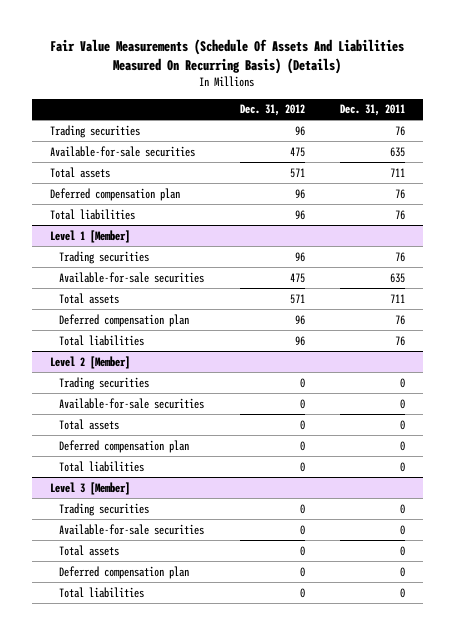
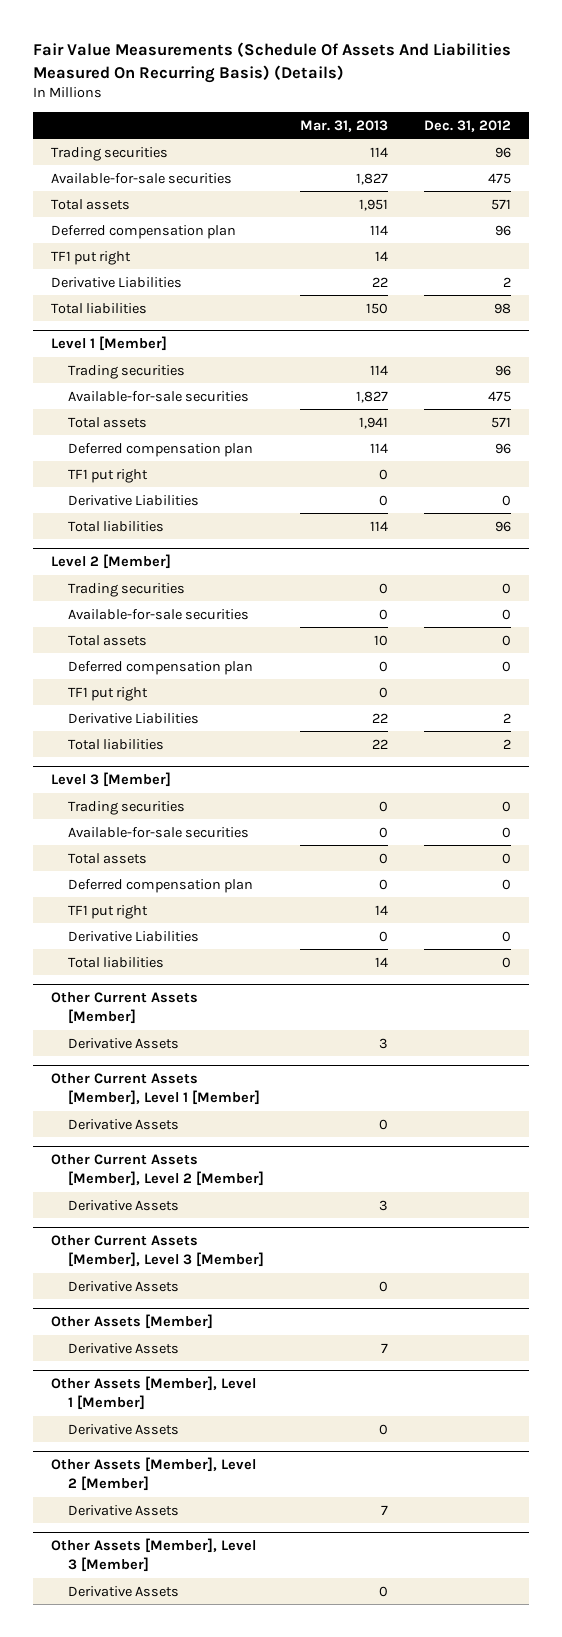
- | Dec. 31, 2012 | Dec. 31, 2011
+ | Mar. 31, 2013 | Dec. 31, 2012
- Total liabilities | 96 | 76
+ TF1 put right | 14 |
+ Derivative Liabilities | 22 | 2
+ Total liabilities | 150 | 98
@ Level 1 [Member]
+ TF1 put right | 0 |
+ Derivative Liabilities | 0 | 0
@ Level 2 [Member]
- Total liabilities | 0 | 0
+ TF1 put right | 0 |
+ Derivative Liabilities | 22 | 2
+ Total liabilities | 22 | 2
@ Level 3 [Member]
+ TF1 put right | 14 |
+ Derivative Liabilities | 0 | 0
+ Other Current Assets [Member]
+ Derivative Assets | 3 |
+ Other Current Assets [Member], Level 1 [Member]
+ Derivative Assets | 0 |
+ Other Current Assets [Member], Level 2 [Member]
+ Derivative Assets | 3 |
+ Other Current Assets [Member], Level 3 [Member]
+ Derivative Assets | 0 |
+ Other Assets [Member]
+ Derivative Assets | 7 |
+ Other Assets [Member], Level 1 [Member]
+ Derivative Assets | 0 |
+ Other Assets [Member], Level 2 [Member]
+ Derivative Assets | 7 |
+ Other Assets [Member], Level 3 [Member]
+ Derivative Assets | 0 |

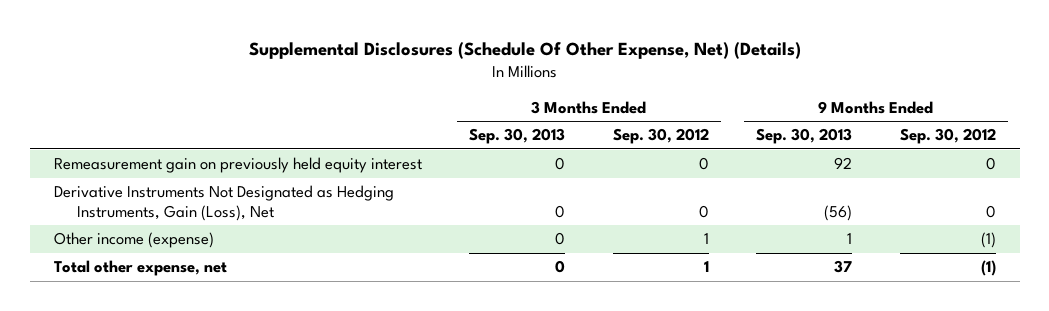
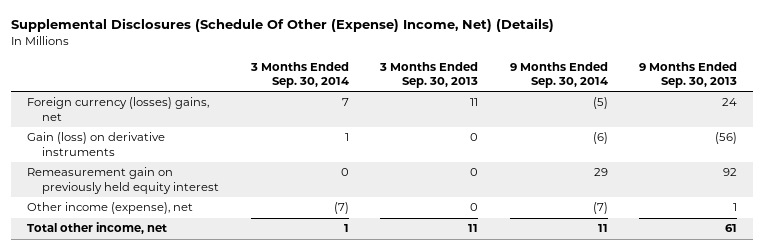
- Supplemental Disclosures (Schedule Of Other Expense, Net) (Details)
+ Supplemental Disclosures (Schedule Of Other (Expense) Income, Net) (Details)
- | 3 Months Ended Sep. 30, 2013 | 3 Months Ended Sep. 30, 2012 | 9 Months Ended Sep. 30, 2013 | 9 Months Ended Sep. 30, 2012
+ | 3 Months Ended Sep. 30, 2014 | 3 Months Ended Sep. 30, 2013 | 9 Months Ended Sep. 30, 2014 | 9 Months Ended Sep. 30, 2013
+ Foreign currency (losses) gains, net | 7 | 11 | (5) | 24
+ Gain (loss) on derivative instruments | 1 | 0 | (6) | (56)
- Derivative Instruments Not Designated as Hedging Instruments, Gain (Loss), Net | 0 | 0 | (56) | 0
- Other income (expense) | 0 | 1 | 1 | (1)
- Total other expense, net | 0 | 1 | 37 | (1)
+ Other income (expense), net | (7) | 0 | (7) | 1
+ Total other income, net | 1 | 11 | 11 | 61

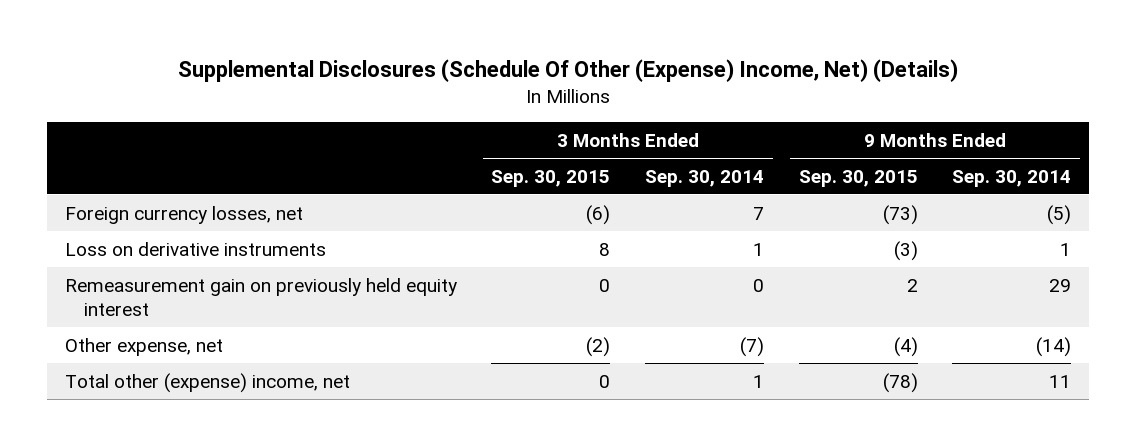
- | 3 Months Ended Sep. 30, 2014 | 3 Months Ended Sep. 30, 2013 | 9 Months Ended Sep. 30, 2014 | 9 Months Ended Sep. 30, 2013
+ | 3 Months Ended Sep. 30, 2015 | 3 Months Ended Sep. 30, 2014 | 9 Months Ended Sep. 30, 2015 | 9 Months Ended Sep. 30, 2014
- Foreign currency (losses) gains, net | 7 | 11 | (5) | 24
- Gain (loss) on derivative instruments | 1 | 0 | (6) | (56)
+ Foreign currency losses, net | (6) | 7 | (73) | (5)
+ Loss on derivative instruments | 8 | 1 | (3) | 1
- Other income (expense), net | (7) | 0 | (7) | 1
- Total other income, net | 1 | 11 | 11 | 61
+ Other expense, net | (2) | (7) | (4) | (14)
+ Total other (expense) income, net | 0 | 1 | (78) | 11

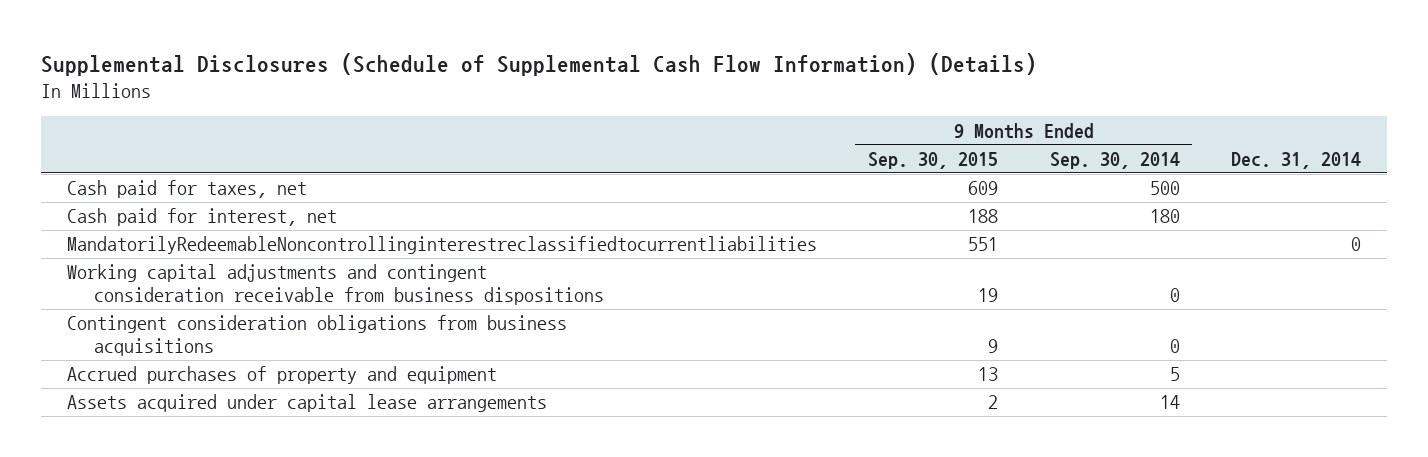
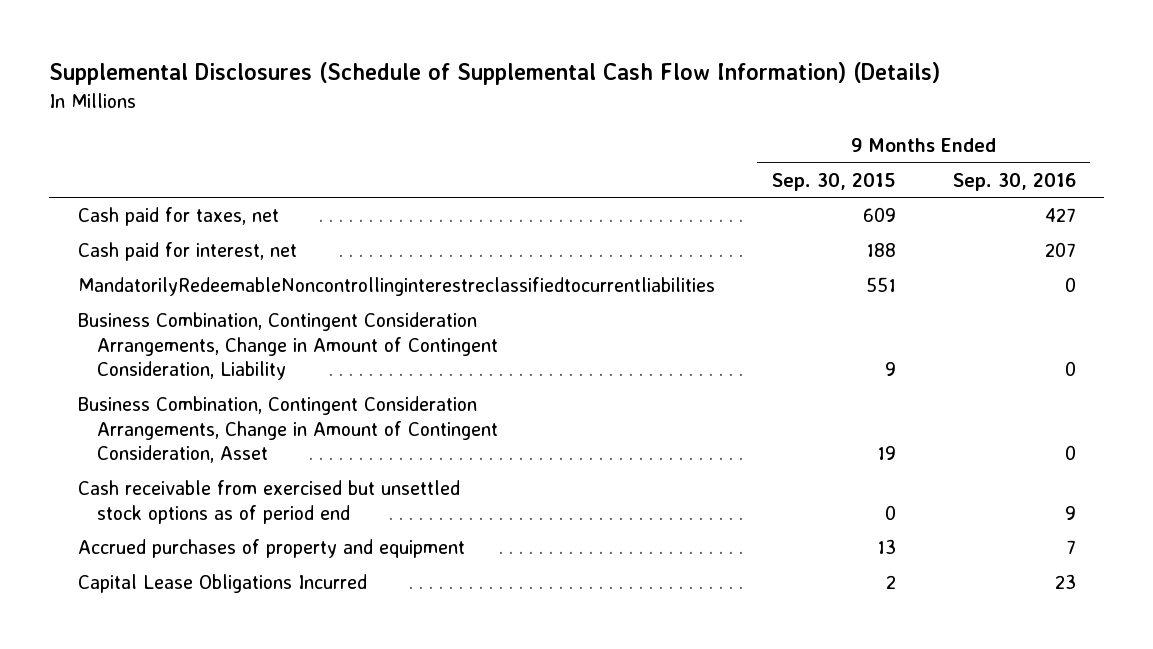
- | 9 Months Ended Sep. 30, 2015 | 9 Months Ended Sep. 30, 2014 | Dec. 31, 2014
+ | 9 Months Ended Sep. 30, 2015 | 9 Months Ended Sep. 30, 2016
- Working capital adjustments and contingent consideration receivable from business dispositions | 19 | 0 |
- Contingent consideration obligations from business acquisitions | 9 | 0 |
+ Business Combination, Contingent Consideration Arrangements, Change in Amount of Contingent Consideration, Liability | 9 | 0
+ Business Combination, Contingent Consideration Arrangements, Change in Amount of Contingent Consideration, Asset | 19 | 0
+ Cash receivable from exercised but unsettled stock options as of period end | 0 | 9
- Assets acquired under capital lease arrangements | 2 | 14 |
+ Capital Lease Obligations Incurred | 2 | 23

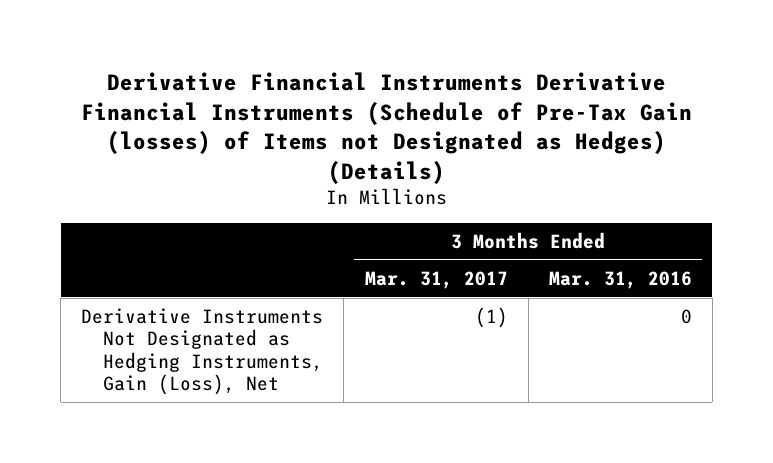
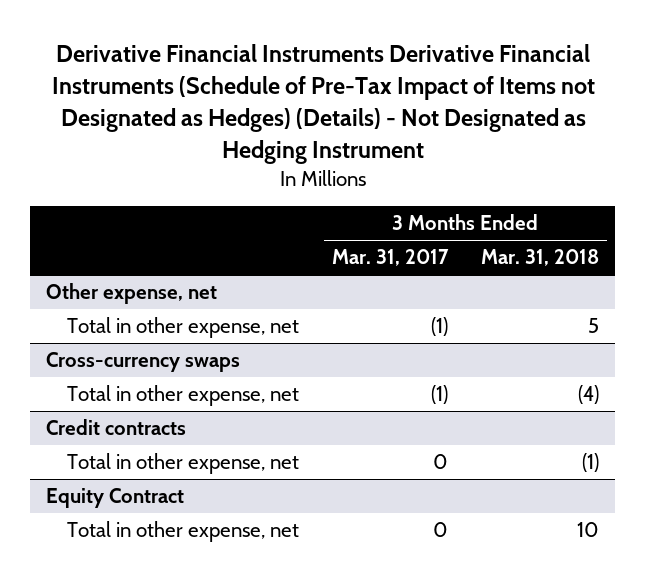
- Derivative Financial Instruments Derivative Financial Instruments (Schedule of Pre-Tax Gain (losses) of Items not Designated as Hedges) (Details)
+ Derivative Financial Instruments Derivative Financial Instruments (Schedule of Pre-Tax Impact of Items not Designated as Hedges) (Details) - Not Designated as Hedging Instrument
- | 3 Months Ended Mar. 31, 2017 | 3 Months Ended Mar. 31, 2016
+ | 3 Months Ended Mar. 31, 2017 | 3 Months Ended Mar. 31, 2018
- Derivative Instruments Not Designated as Hedging Instruments, Gain (Loss), Net | (1) | 0
+ Other expense, net
+ Total in other expense, net | (1) | 5
+ Cross-currency swaps
+ Total in other expense, net | (1) | (4)
+ Credit contracts
+ Total in other expense, net | 0 | (1)
+ Equity Contract
+ Total in other expense, net | 0 | 10

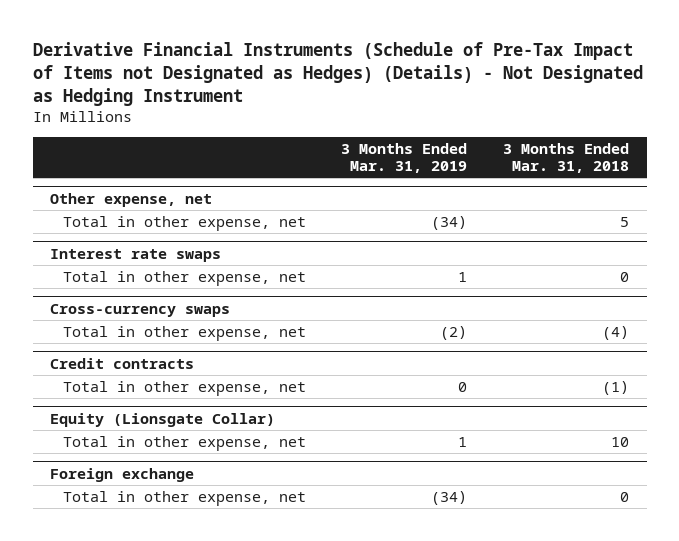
- Derivative Financial Instruments Derivative Financial Instruments (Schedule of Pre-Tax Impact of Items not Designated as Hedges) (Details) - Not Designated as Hedging Instrument
+ Derivative Financial Instruments (Schedule of Pre-Tax Impact of Items not Designated as Hedges) (Details) - Not Designated as Hedging Instrument
- | 3 Months Ended Mar. 31, 2017 | 3 Months Ended Mar. 31, 2018
+ | 3 Months Ended Mar. 31, 2019 | 3 Months Ended Mar. 31, 2018
+ Interest rate swaps
+ Total in other expense, net | 1 | 0
- Equity Contract
+ Equity (Lionsgate Collar)
+ Foreign exchange
+ Total in other expense, net | (34) | 0

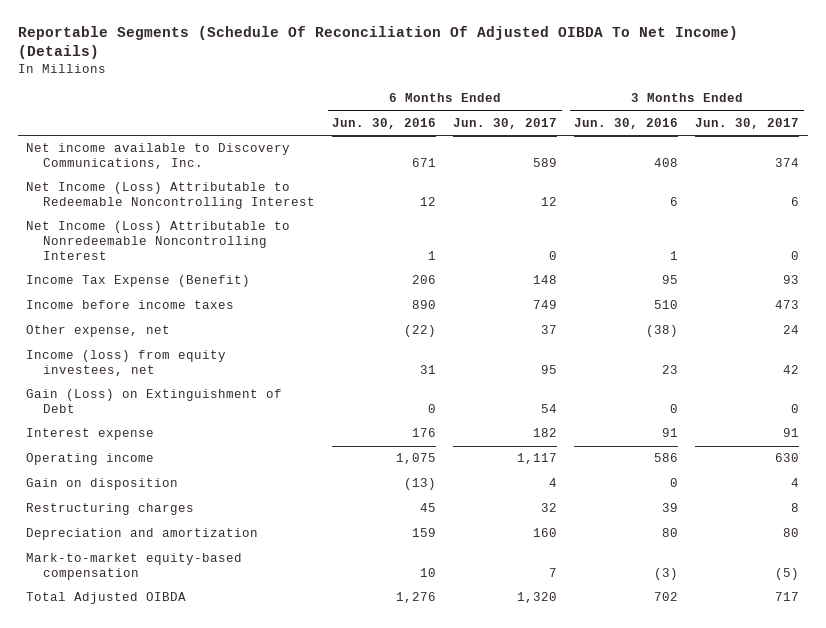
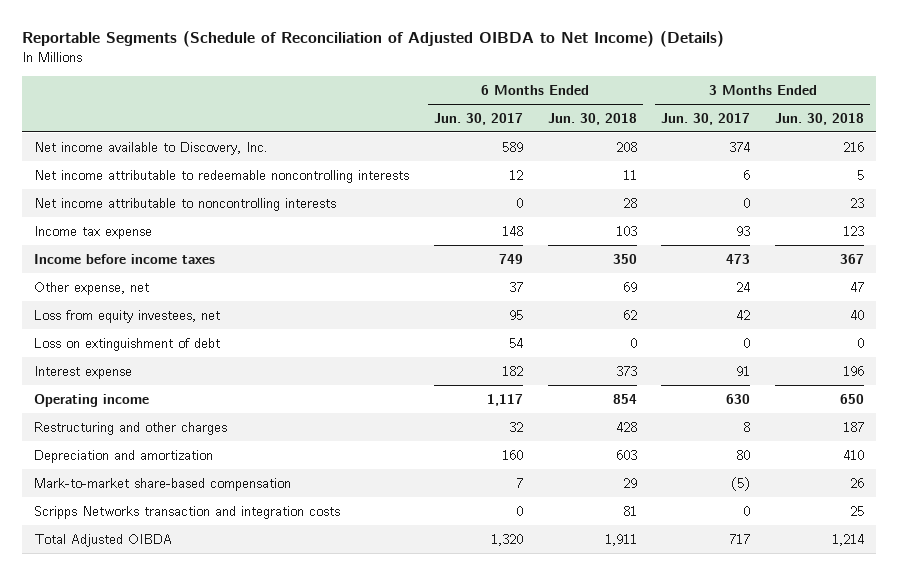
- Reportable Segments (Schedule Of Reconciliation Of Adjusted OIBDA To Net Income) (Details)
+ Reportable Segments (Schedule of Reconciliation of Adjusted OIBDA to Net Income) (Details)
- | 6 Months Ended Jun. 30, 2016 | 6 Months Ended Jun. 30, 2017 | 3 Months Ended Jun. 30, 2016 | 3 Months Ended Jun. 30, 2017
+ | 6 Months Ended Jun. 30, 2017 | 6 Months Ended Jun. 30, 2018 | 3 Months Ended Jun. 30, 2017 | 3 Months Ended Jun. 30, 2018
- Net income available to Discovery Communications, Inc. | 671 | 589 | 408 | 374
- Net Income (Loss) Attributable to Redeemable Noncontrolling Interest | 12 | 12 | 6 | 6
- Net Income (Loss) Attributable to Nonredeemable Noncontrolling Interest | 1 | 0 | 1 | 0
- Income Tax Expense (Benefit) | 206 | 148 | 95 | 93
+ Net income available to Discovery, Inc. | 589 | 208 | 374 | 216
+ Net income attributable to redeemable noncontrolling interests | 12 | 11 | 6 | 5
+ Net income attributable to noncontrolling interests | 0 | 28 | 0 | 23
+ Income tax expense | 148 | 103 | 93 | 123
- Income (loss) from equity investees, net | 31 | 95 | 23 | 42
- Gain (Loss) on Extinguishment of Debt | 0 | 54 | 0 | 0
+ Loss from equity investees, net | 95 | 62 | 42 | 40
+ Loss on extinguishment of debt | 54 | 0 | 0 | 0
- Gain on disposition | (13) | 4 | 0 | 4
- Restructuring charges | 45 | 32 | 39 | 8
+ Restructuring and other charges | 32 | 428 | 8 | 187
- Mark-to-market equity-based compensation | 10 | 7 | (3) | (5)
+ Mark-to-market share-based compensation | 7 | 29 | (5) | 26
+ Scripps Networks transaction and integration costs | 0 | 81 | 0 | 25

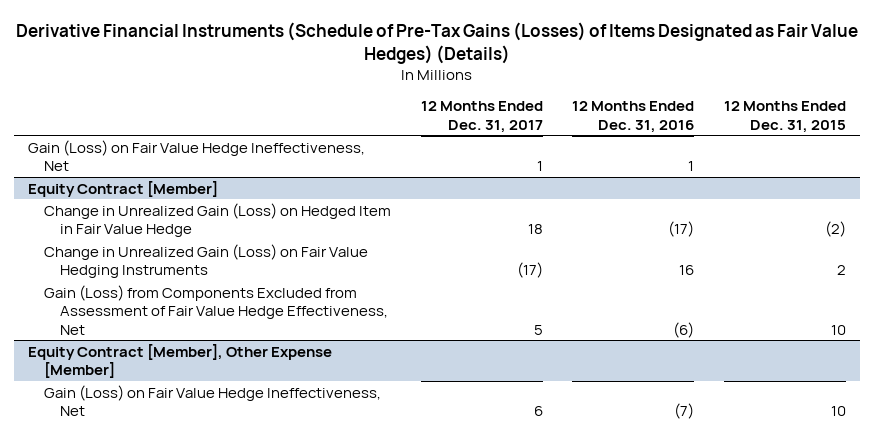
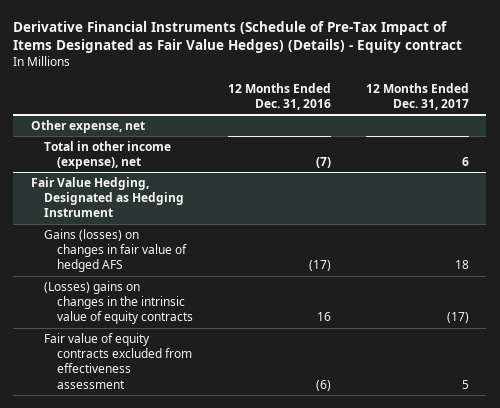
- Derivative Financial Instruments (Schedule of Pre-Tax Gains (Losses) of Items Designated as Fair Value Hedges) (Details)
+ Derivative Financial Instruments (Schedule of Pre-Tax Impact of Items Designated as Fair Value Hedges) (Details) - Equity contract
- | 12 Months Ended Dec. 31, 2017 | 12 Months Ended Dec. 31, 2016 | 12 Months Ended Dec. 31, 2015
+ | 12 Months Ended Dec. 31, 2016 | 12 Months Ended Dec. 31, 2017
- Gain (Loss) on Fair Value Hedge Ineffectiveness, Net | 1 | 1 |
- Equity Contract [Member]
- Change in Unrealized Gain (Loss) on Hedged Item in Fair Value Hedge | 18 | (17) | (2)
- Change in Unrealized Gain (Loss) on Fair Value Hedging Instruments | (17) | 16 | 2
- Gain (Loss) from Components Excluded from Assessment of Fair Value Hedge Effectiveness, Net | 5 | (6) | 10
- Equity Contract [Member], Other Expense [Member]
- Gain (Loss) on Fair Value Hedge Ineffectiveness, Net | 6 | (7) | 10
+ Other expense, net
+ Total in other income (expense), net | (7) | 6
+ Fair Value Hedging, Designated as Hedging Instrument
+ Gains (losses) on changes in fair value of hedged AFS | (17) | 18
+ (Losses) gains on changes in the intrinsic value of equity contracts | 16 | (17)
+ Fair value of equity contracts excluded from effectiveness assessment | (6) | 5

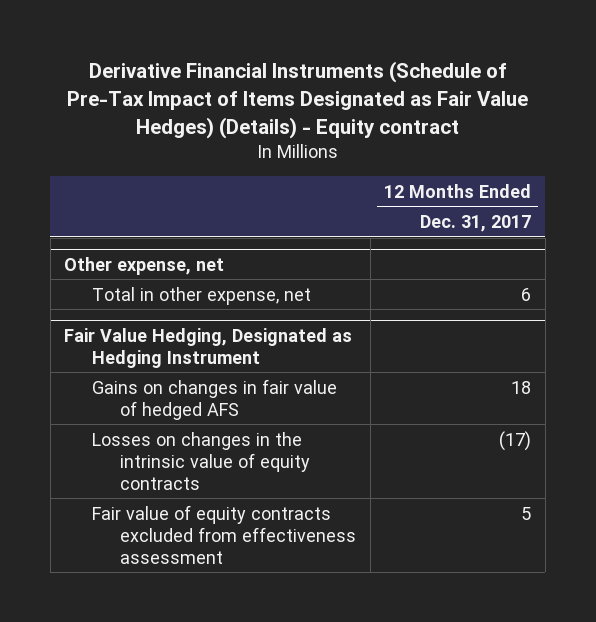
- | 12 Months Ended Dec. 31, 2016 | 12 Months Ended Dec. 31, 2017
+ | 12 Months Ended Dec. 31, 2017
@ Other expense, net
- Total in other income (expense), net | (7) | 6
+ Total in other expense, net | 6
@ Fair Value Hedging, Designated as Hedging Instrument
- Gains (losses) on changes in fair value of hedged AFS | (17) | 18
- (Losses) gains on changes in the intrinsic value of equity contracts | 16 | (17)
+ Gains on changes in fair value of hedged AFS | 18
+ Losses on changes in the intrinsic value of equity contracts | (17)

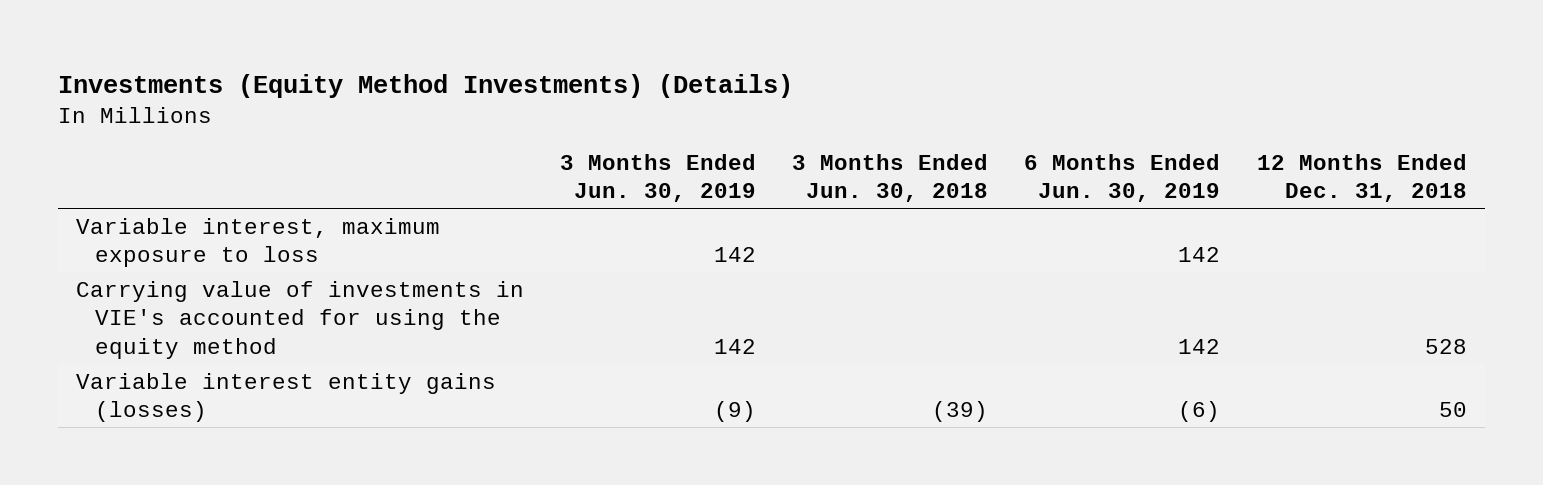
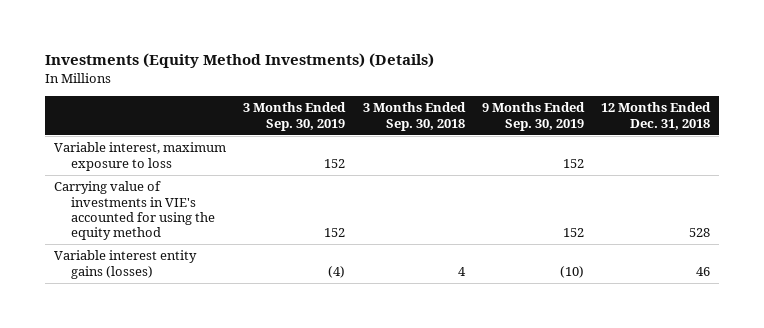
- | 3 Months Ended Jun. 30, 2019 | 3 Months Ended Jun. 30, 2018 | 6 Months Ended Jun. 30, 2019 | 12 Months Ended Dec. 31, 2018
+ | 3 Months Ended Sep. 30, 2019 | 3 Months Ended Sep. 30, 2018 | 9 Months Ended Sep. 30, 2019 | 12 Months Ended Dec. 31, 2018
- Variable interest entity gains (losses) | (9) | (39) | (6) | 50
+ Variable interest entity gains (losses) | (4) | 4 | (10) | 46

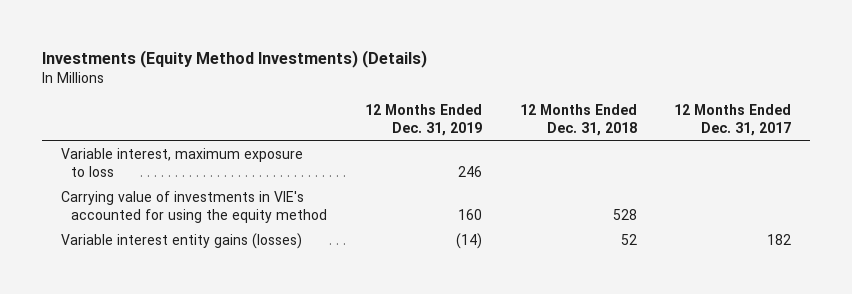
- | 3 Months Ended Sep. 30, 2019 | 3 Months Ended Sep. 30, 2018 | 9 Months Ended Sep. 30, 2019 | 12 Months Ended Dec. 31, 2018
+ | 12 Months Ended Dec. 31, 2019 | 12 Months Ended Dec. 31, 2018 | 12 Months Ended Dec. 31, 2017
- Variable interest entity gains (losses) | (4) | 4 | (10) | 46
+ Variable interest entity gains (losses) | (14) | 52 | 182

